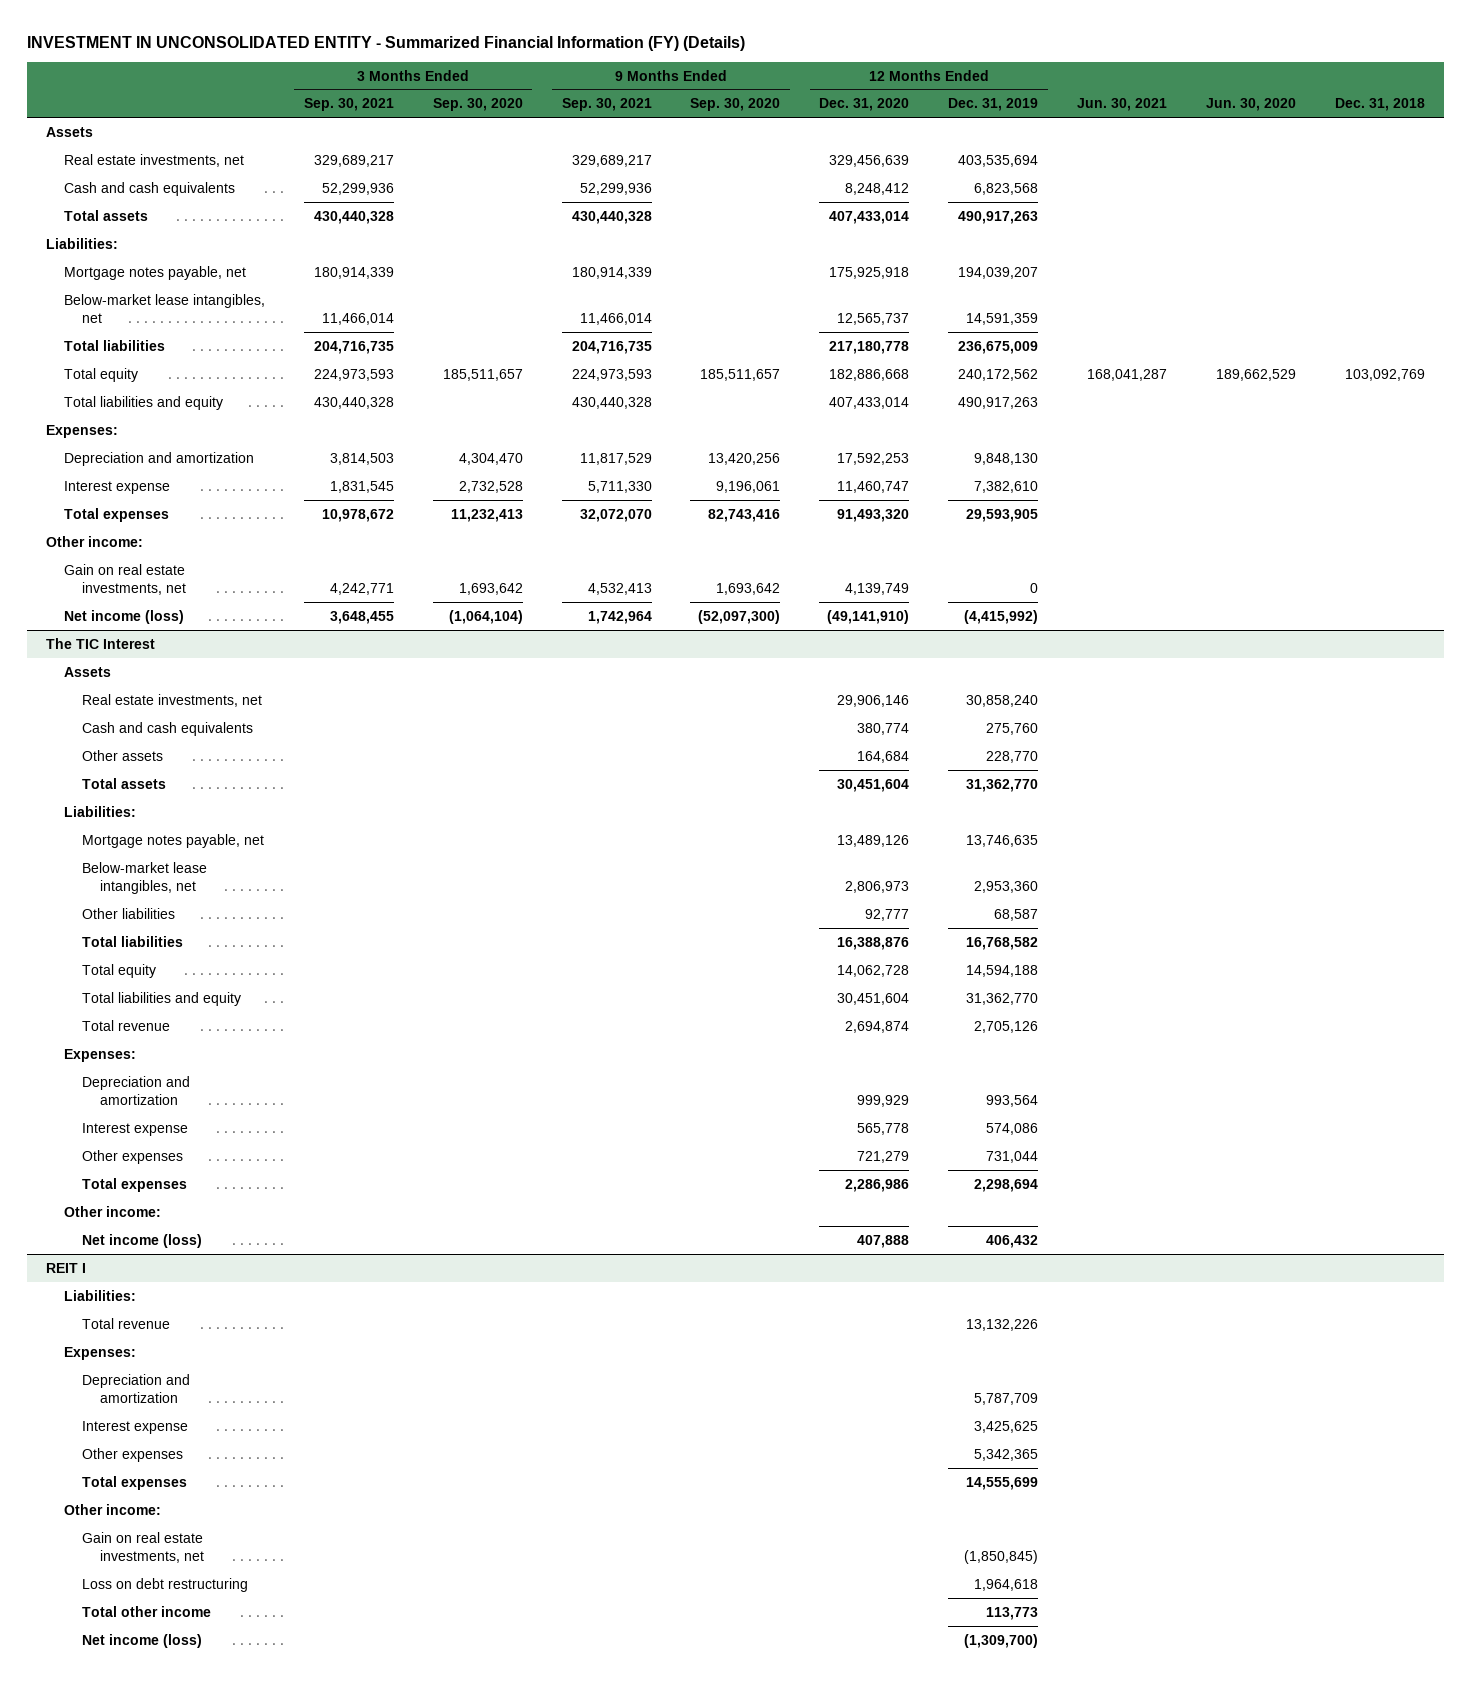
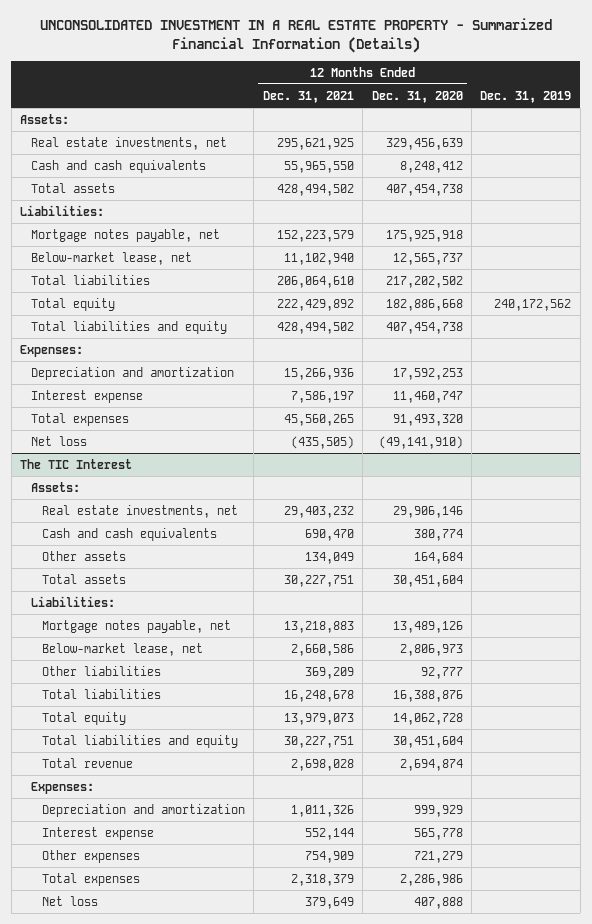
- INVESTMENT IN UNCONSOLIDATED ENTITY - Summarized Financial Information (FY) (Details)
+ UNCONSOLIDATED INVESTMENT IN A REAL ESTATE PROPERTY - Summarized Financial Information (Details)
- | 3 Months Ended Sep. 30, 2021 | 3 Months Ended Sep. 30, 2020 | 9 Months Ended Sep. 30, 2021 | 9 Months Ended Sep. 30, 2020 | 12 Months Ended Dec. 31, 2020 | 12 Months Ended Dec. 31, 2019 | Jun. 30, 2021 | Jun. 30, 2020 | Dec. 31, 2018
+ | 12 Months Ended Dec. 31, 2021 | 12 Months Ended Dec. 31, 2020 | Dec. 31, 2019
- Assets
+ Assets:
- Total assets | 430,440,328 | | 430,440,328 | | 407,433,014 | 490,917,263 | | |
+ Total assets | 428,494,502 | 407,454,738 |
- Below-market lease intangibles, net | 11,466,014 | | 11,466,014 | | 12,565,737 | 14,591,359 | | |
- Total liabilities | 204,716,735 | | 204,716,735 | | 217,180,778 | 236,675,009 | | |
+ Below-market lease, net | 11,102,940 | 12,565,737 |
+ Total liabilities | 206,064,610 | 217,202,502 |
- Total liabilities and equity | 430,440,328 | | 430,440,328 | | 407,433,014 | 490,917,263 | | |
+ Total liabilities and equity | 428,494,502 | 407,454,738 |
- Other income:
- Gain on real estate investments, net | 4,242,771 | 1,693,642 | 4,532,413 | 1,693,642 | 4,139,749 | 0 | | |
- Net income (loss) | 3,648,455 | (1,064,104) | 1,742,964 | (52,097,300) | (49,141,910) | (4,415,992) | | |
+ Net loss | (435,505) | (49,141,910) |
@ The TIC Interest
- Assets
+ Assets:
- Below-market lease intangibles, net | | | | | 2,806,973 | 2,953,360 | | |
+ Below-market lease, net | 2,660,586 | 2,806,973 |
- Other income:
- Net income (loss) | | | | | 407,888 | 406,432 | | |
- REIT I
- Liabilities:
- Total revenue | | | | | | 13,132,226 | | |
- Expenses:
- Depreciation and amortization | | | | | | 5,787,709 | | |
- Interest expense | | | | | | 3,425,625 | | |
- Other expenses | | | | | | 5,342,365 | | |
- Total expenses | | | | | | 14,555,699 | | |
- Other income:
- Gain on real estate investments, net | | | | | | (1,850,845) | | |
- Loss on debt restructuring | | | | | | 1,964,618 | | |
- Total other income | | | | | | 113,773 | | |
- Net income (loss) | | | | | | (1,309,700) | | |
@ The TIC Interest
+ Net loss | 379,649 | 407,888 |

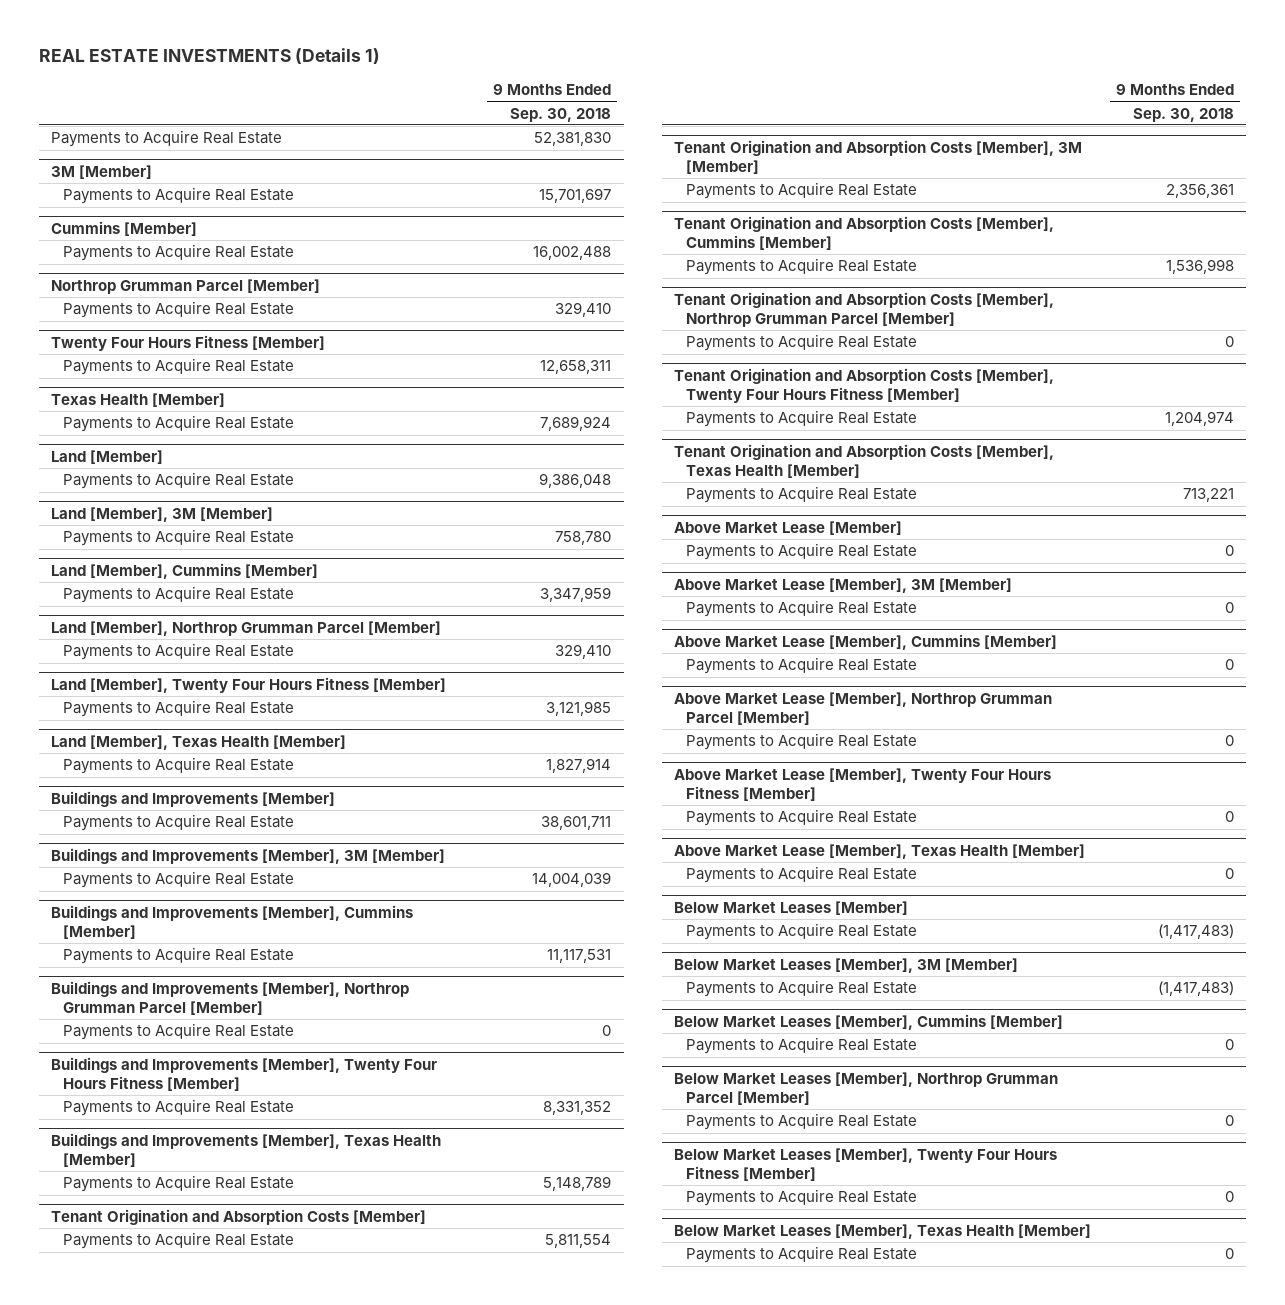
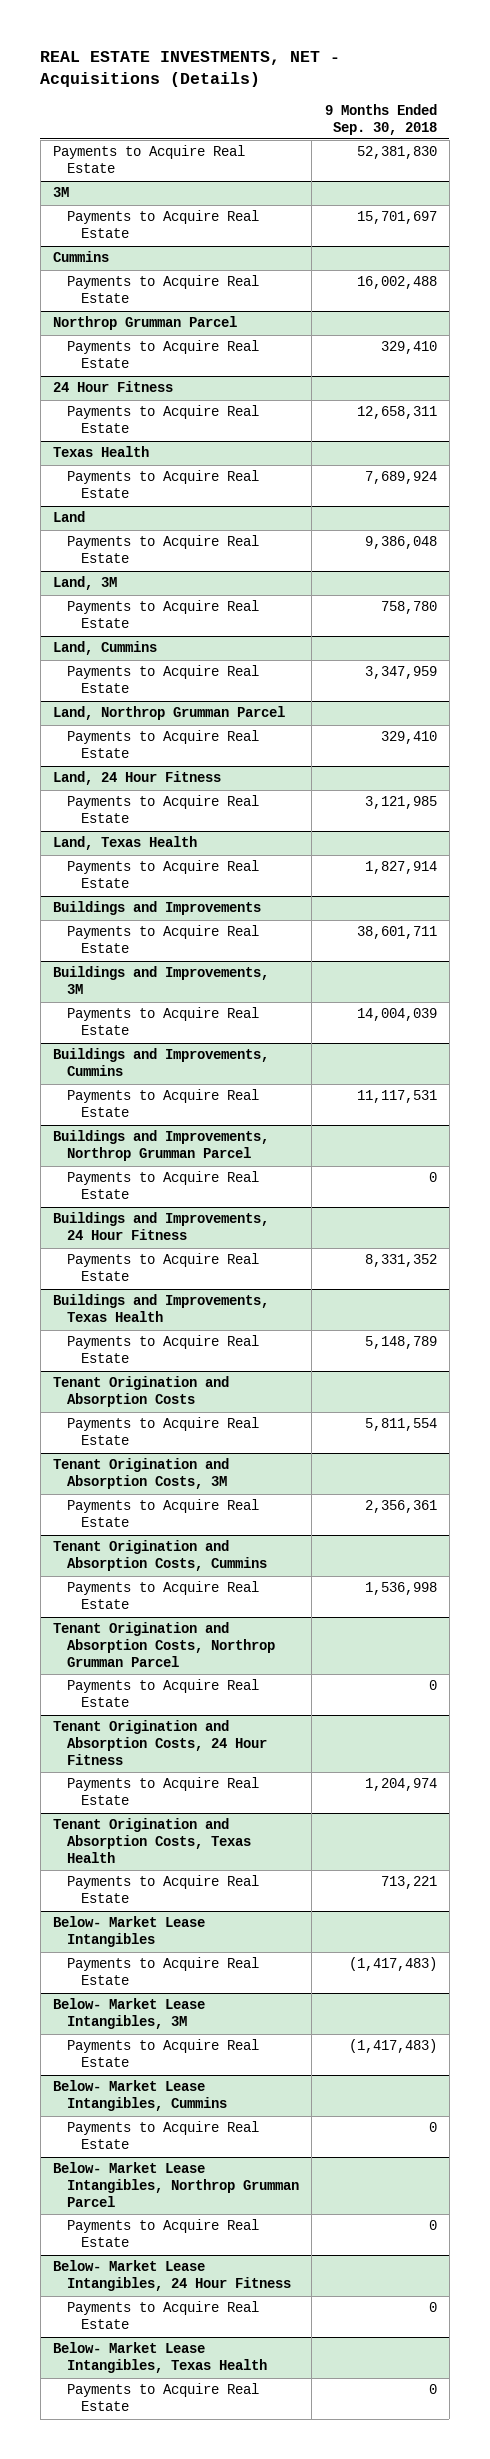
- REAL ESTATE INVESTMENTS (Details 1)
+ REAL ESTATE INVESTMENTS, NET - Acquisitions (Details)
- 3M [Member]
+ 3M
- Cummins [Member]
+ Cummins
- Northrop Grumman Parcel [Member]
+ Northrop Grumman Parcel
- Twenty Four Hours Fitness [Member]
+ 24 Hour Fitness
- Texas Health [Member]
+ Texas Health
- Land [Member]
+ Land
- Land [Member], 3M [Member]
+ Land, 3M
- Land [Member], Cummins [Member]
+ Land, Cummins
- Land [Member], Northrop Grumman Parcel [Member]
+ Land, Northrop Grumman Parcel
- Land [Member], Twenty Four Hours Fitness [Member]
+ Land, 24 Hour Fitness
- Land [Member], Texas Health [Member]
+ Land, Texas Health
- Buildings and Improvements [Member]
+ Buildings and Improvements
- Buildings and Improvements [Member], 3M [Member]
+ Buildings and Improvements, 3M
- Buildings and Improvements [Member], Cummins [Member]
+ Buildings and Improvements, Cummins
- Buildings and Improvements [Member], Northrop Grumman Parcel [Member]
+ Buildings and Improvements, Northrop Grumman Parcel
- Buildings and Improvements [Member], Twenty Four Hours Fitness [Member]
+ Buildings and Improvements, 24 Hour Fitness
- Buildings and Improvements [Member], Texas Health [Member]
+ Buildings and Improvements, Texas Health
- Tenant Origination and Absorption Costs [Member]
+ Tenant Origination and Absorption Costs
- Tenant Origination and Absorption Costs [Member], 3M [Member]
+ Tenant Origination and Absorption Costs, 3M
- Tenant Origination and Absorption Costs [Member], Cummins [Member]
+ Tenant Origination and Absorption Costs, Cummins
- Tenant Origination and Absorption Costs [Member], Northrop Grumman Parcel [Member]
+ Tenant Origination and Absorption Costs, Northrop Grumman Parcel
- Tenant Origination and Absorption Costs [Member], Twenty Four Hours Fitness [Member]
+ Tenant Origination and Absorption Costs, 24 Hour Fitness
- Tenant Origination and Absorption Costs [Member], Texas Health [Member]
+ Tenant Origination and Absorption Costs, Texas Health
- Above Market Lease [Member]
- Payments to Acquire Real Estate | 0
- Above Market Lease [Member], 3M [Member]
- Payments to Acquire Real Estate | 0
- Above Market Lease [Member], Cummins [Member]
- Payments to Acquire Real Estate | 0
- Above Market Lease [Member], Northrop Grumman Parcel [Member]
- Payments to Acquire Real Estate | 0
- Above Market Lease [Member], Twenty Four Hours Fitness [Member]
- Payments to Acquire Real Estate | 0
- Above Market Lease [Member], Texas Health [Member]
- Payments to Acquire Real Estate | 0
- Below Market Leases [Member]
+ Below- Market Lease Intangibles
- Below Market Leases [Member], 3M [Member]
+ Below- Market Lease Intangibles, 3M
- Below Market Leases [Member], Cummins [Member]
+ Below- Market Lease Intangibles, Cummins
- Below Market Leases [Member], Northrop Grumman Parcel [Member]
+ Below- Market Lease Intangibles, Northrop Grumman Parcel
- Below Market Leases [Member], Twenty Four Hours Fitness [Member]
+ Below- Market Lease Intangibles, 24 Hour Fitness
- Below Market Leases [Member], Texas Health [Member]
+ Below- Market Lease Intangibles, Texas Health

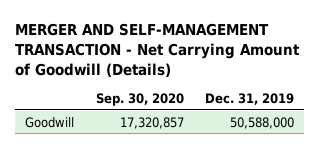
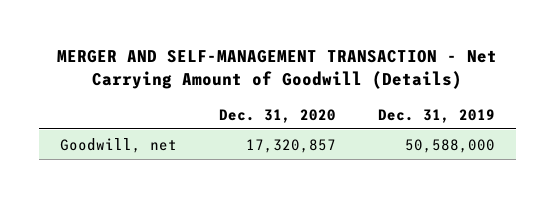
- | Sep. 30, 2020 | Dec. 31, 2019
+ | Dec. 31, 2020 | Dec. 31, 2019
- Goodwill | 17,320,857 | 50,588,000
+ Goodwill, net | 17,320,857 | 50,588,000

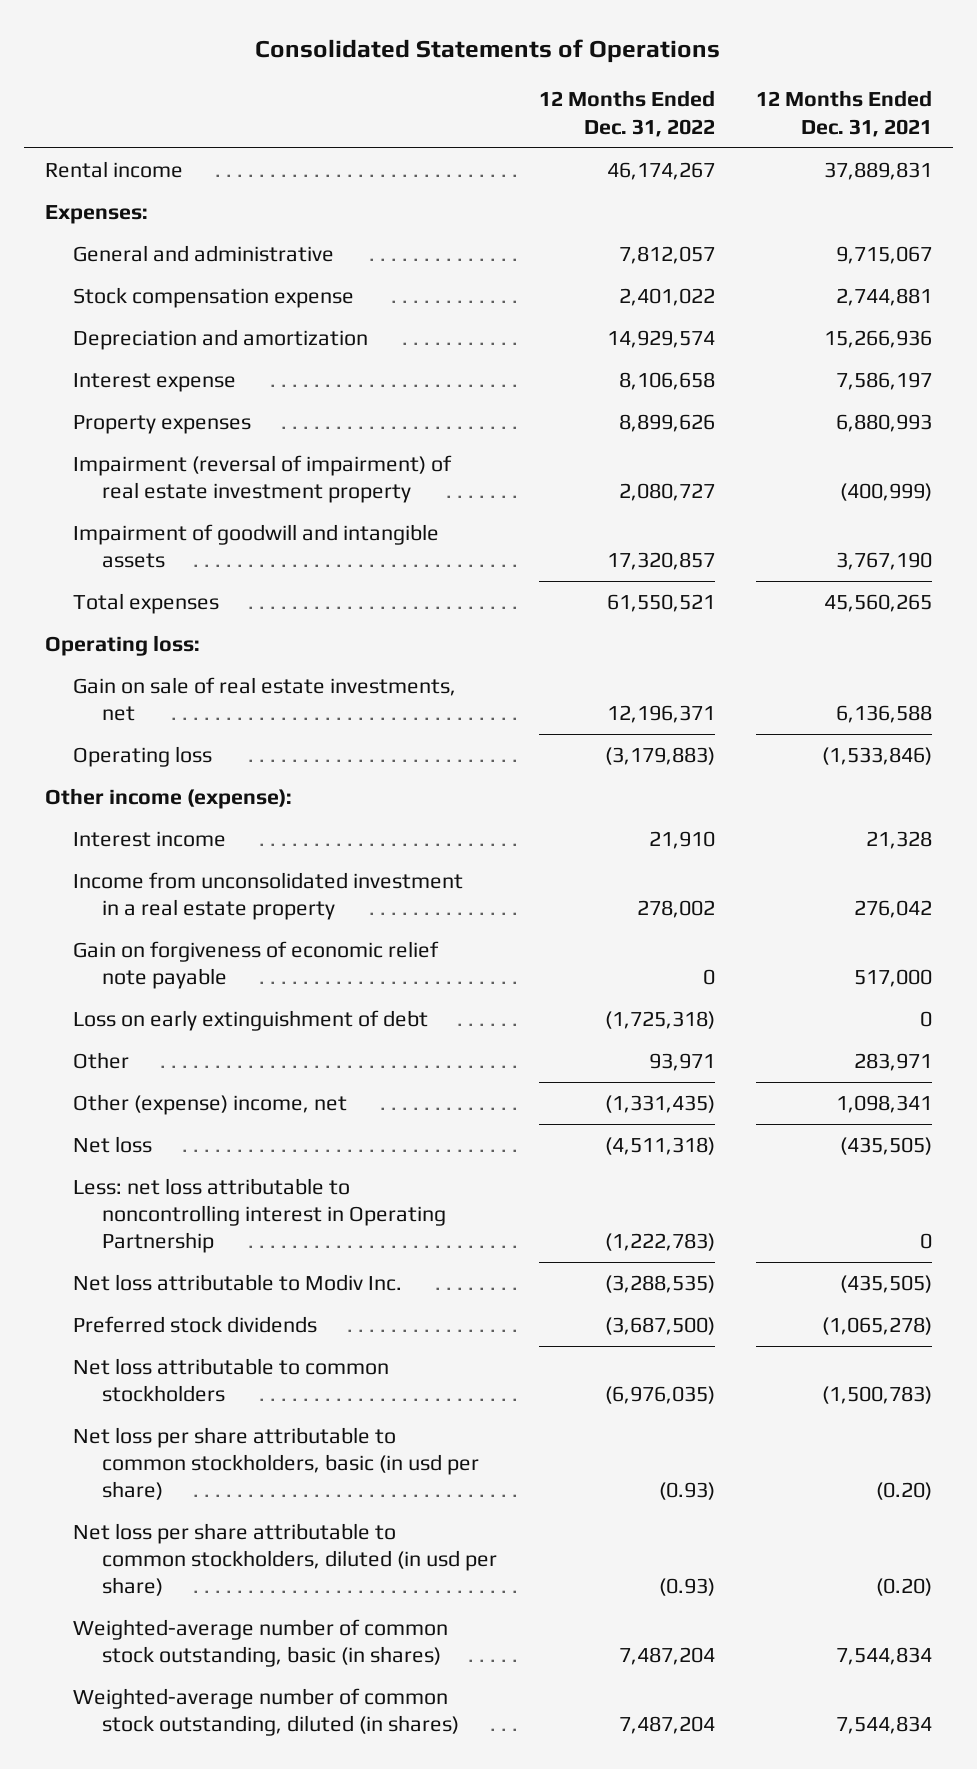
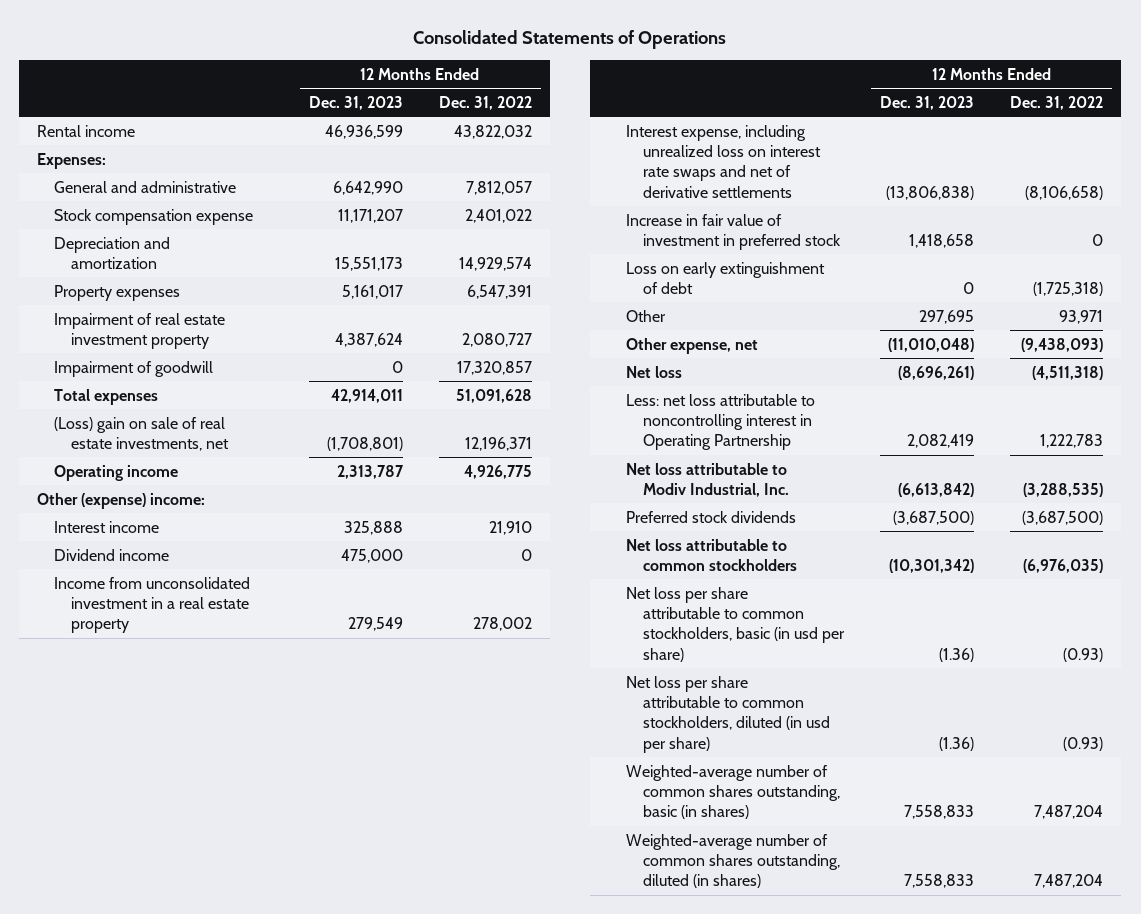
- | 12 Months Ended Dec. 31, 2022 | 12 Months Ended Dec. 31, 2021
+ | 12 Months Ended Dec. 31, 2023 | 12 Months Ended Dec. 31, 2022
- Rental income | 46,174,267 | 37,889,831
+ Rental income | 46,936,599 | 43,822,032
- Interest expense | 8,106,658 | 7,586,197
- Property expenses | 8,899,626 | 6,880,993
- Impairment (reversal of impairment) of real estate investment property | 2,080,727 | (400,999)
- Impairment of goodwill and intangible assets | 17,320,857 | 3,767,190
- Total expenses | 61,550,521 | 45,560,265
- Operating loss:
- Gain on sale of real estate investments, net | 12,196,371 | 6,136,588
- Operating loss | (3,179,883) | (1,533,846)
- Other income (expense):
+ Property expenses | 5,161,017 | 6,547,391
+ Impairment of real estate investment property | 4,387,624 | 2,080,727
+ Impairment of goodwill | 0 | 17,320,857
+ Total expenses | 42,914,011 | 51,091,628
+ (Loss) gain on sale of real estate investments, net | (1,708,801) | 12,196,371
+ Operating income | 2,313,787 | 4,926,775
+ Other (expense) income:
+ Dividend income | 475,000 | 0
- Gain on forgiveness of economic relief note payable | 0 | 517,000
+ Interest expense, including unrealized loss on interest rate swaps and net of derivative settlements | (13,806,838) | (8,106,658)
+ Increase in fair value of investment in preferred stock | 1,418,658 | 0
- Other (expense) income, net | (1,331,435) | 1,098,341
+ Other expense, net | (11,010,048) | (9,438,093)
- Less: net loss attributable to noncontrolling interest in Operating Partnership | (1,222,783) | 0
- Net loss attributable to Modiv Inc. | (3,288,535) | (435,505)
+ Less: net loss attributable to noncontrolling interest in Operating Partnership | 2,082,419 | 1,222,783
+ Net loss attributable to Modiv Industrial, Inc. | (6,613,842) | (3,288,535)
- Weighted-average number of common stock outstanding, basic (in shares) | 7,487,204 | 7,544,834
- Weighted-average number of common stock outstanding, diluted (in shares) | 7,487,204 | 7,544,834
+ Weighted-average number of common shares outstanding, basic (in shares) | 7,558,833 | 7,487,204
+ Weighted-average number of common shares outstanding, diluted (in shares) | 7,558,833 | 7,487,204

